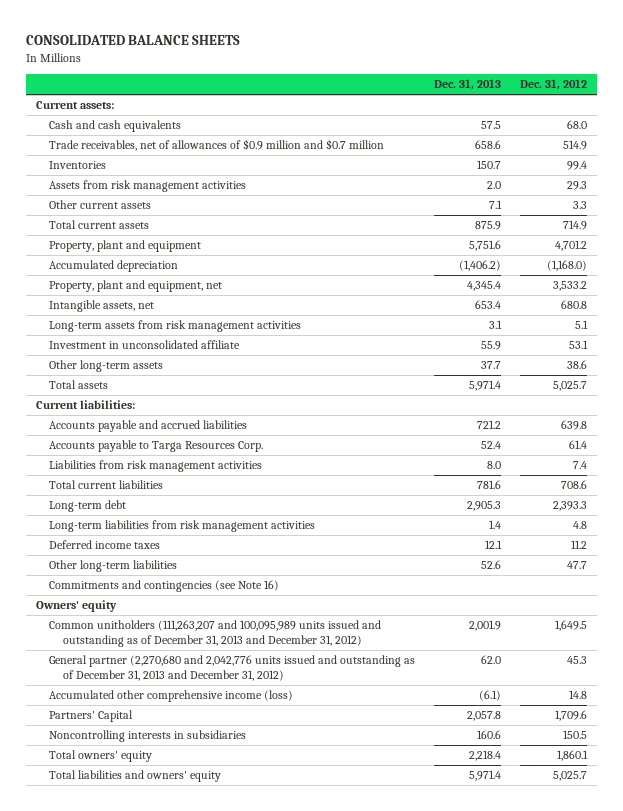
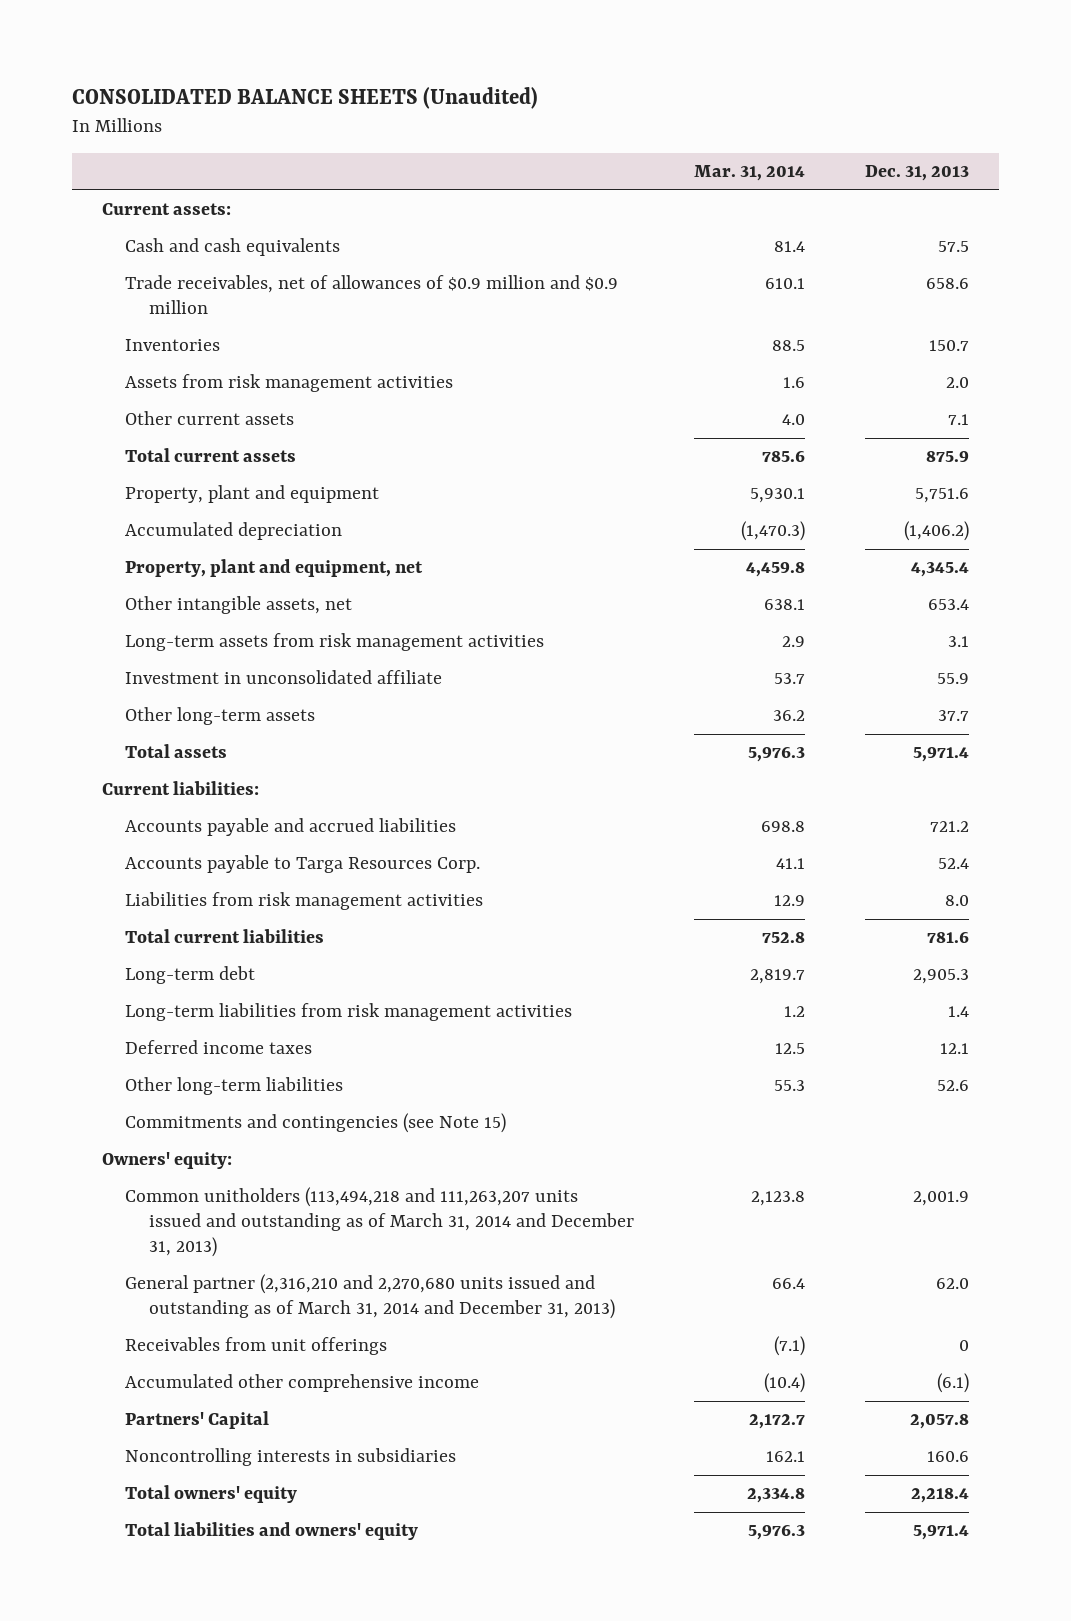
- CONSOLIDATED BALANCE SHEETS
+ CONSOLIDATED BALANCE SHEETS (Unaudited)
- | Dec. 31, 2013 | Dec. 31, 2012
+ | Mar. 31, 2014 | Dec. 31, 2013
- Trade receivables, net of allowances of $0.9 million and $0.7 million | 658.6 | 514.9
+ Trade receivables, net of allowances of $0.9 million and $0.9 million | 610.1 | 658.6
- Intangible assets, net | 653.4 | 680.8
+ Other intangible assets, net | 638.1 | 653.4
- Commitments and contingencies (see Note 16)
- Owners' equity
- Common unitholders (111,263,207 and 100,095,989 units issued and outstanding as of December 31, 2013 and December 31, 2012) | 2,001.9 | 1,649.5
- General partner (2,270,680 and 2,042,776 units issued and outstanding as of December 31, 2013 and December 31, 2012) | 62.0 | 45.3
- Accumulated other comprehensive income (loss) | (6.1) | 14.8
+ Commitments and contingencies (see Note 15)
+ Owners' equity:
+ Common unitholders (113,494,218 and 111,263,207 units issued and outstanding as of March 31, 2014 and December 31, 2013) | 2,123.8 | 2,001.9
+ General partner (2,316,210 and 2,270,680 units issued and outstanding as of March 31, 2014 and December 31, 2013) | 66.4 | 62.0
+ Receivables from unit offerings | (7.1) | 0
+ Accumulated other comprehensive income | (10.4) | (6.1)

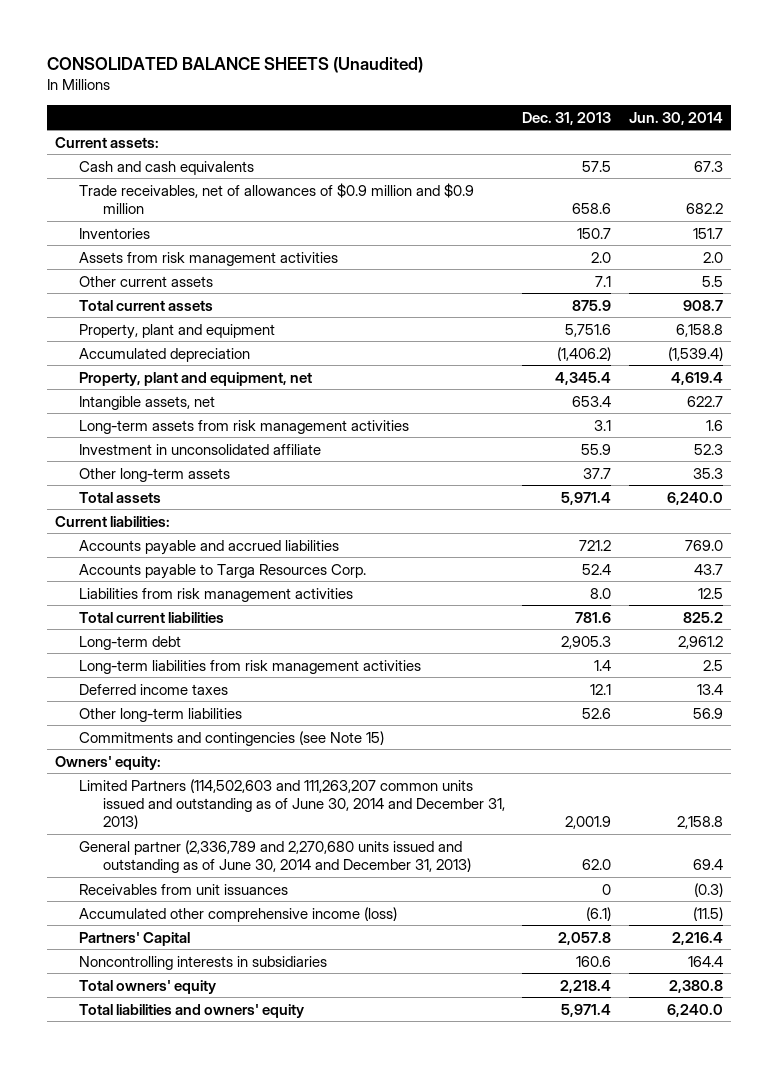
- | Mar. 31, 2014 | Dec. 31, 2013
+ | Dec. 31, 2013 | Jun. 30, 2014
- Other intangible assets, net | 638.1 | 653.4
+ Intangible assets, net | 653.4 | 622.7
- Common unitholders (113,494,218 and 111,263,207 units issued and outstanding as of March 31, 2014 and December 31, 2013) | 2,123.8 | 2,001.9
- General partner (2,316,210 and 2,270,680 units issued and outstanding as of March 31, 2014 and December 31, 2013) | 66.4 | 62.0
- Receivables from unit offerings | (7.1) | 0
- Accumulated other comprehensive income | (10.4) | (6.1)
+ Limited Partners (114,502,603 and 111,263,207 common units issued and outstanding as of June 30, 2014 and December 31, 2013) | 2,001.9 | 2,158.8
+ General partner (2,336,789 and 2,270,680 units issued and outstanding as of June 30, 2014 and December 31, 2013) | 62.0 | 69.4
+ Receivables from unit issuances | 0 | (0.3)
+ Accumulated other comprehensive income (loss) | (6.1) | (11.5)

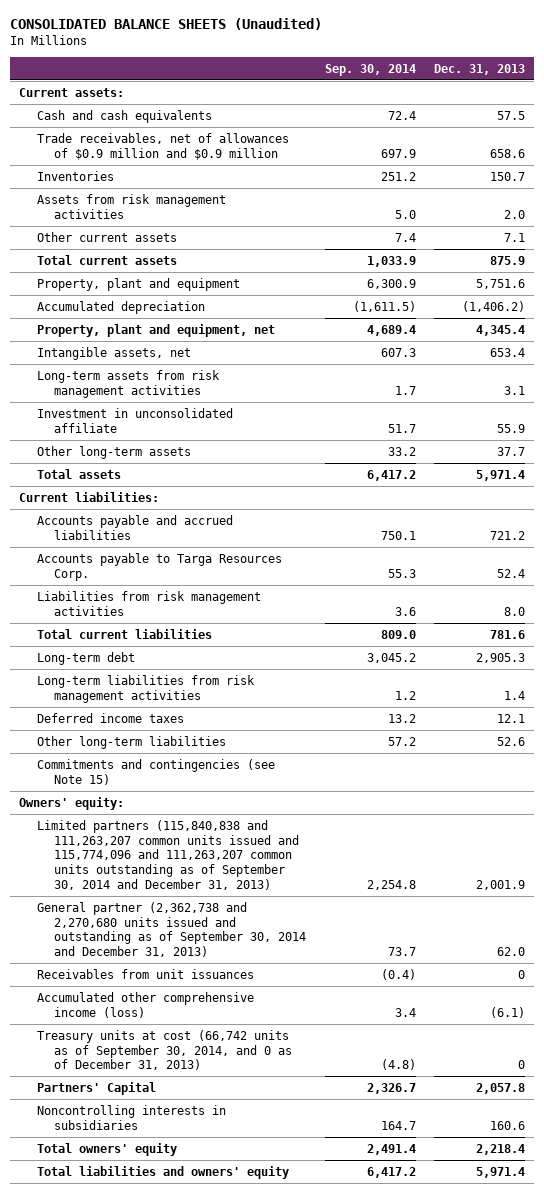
- | Dec. 31, 2013 | Jun. 30, 2014
+ | Sep. 30, 2014 | Dec. 31, 2013
- Limited Partners (114,502,603 and 111,263,207 common units issued and outstanding as of June 30, 2014 and December 31, 2013) | 2,001.9 | 2,158.8
- General partner (2,336,789 and 2,270,680 units issued and outstanding as of June 30, 2014 and December 31, 2013) | 62.0 | 69.4
+ Limited partners (115,840,838 and 111,263,207 common units issued and 115,774,096 and 111,263,207 common units outstanding as of September 30, 2014 and December 31, 2013) | 2,254.8 | 2,001.9
+ General partner (2,362,738 and 2,270,680 units issued and outstanding as of September 30, 2014 and December 31, 2013) | 73.7 | 62.0
+ Treasury units at cost (66,742 units as of September 30, 2014, and 0 as of December 31, 2013) | (4.8) | 0

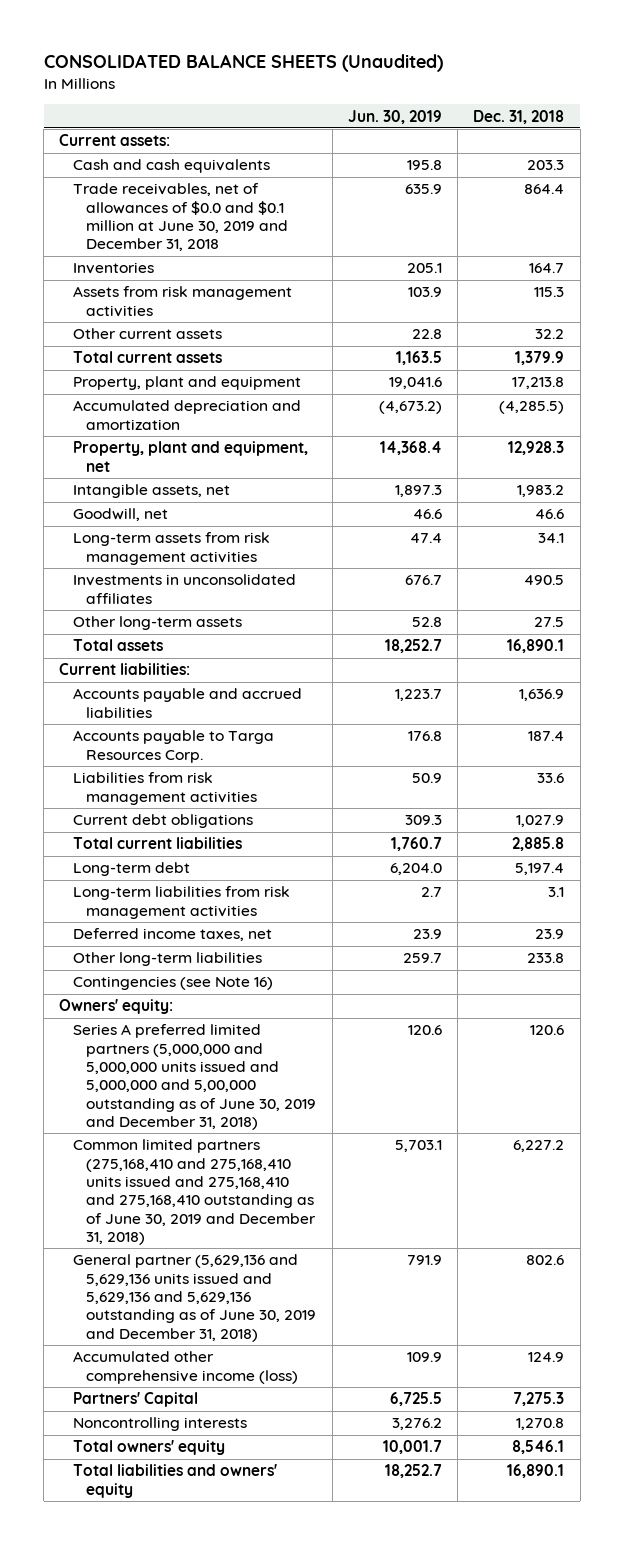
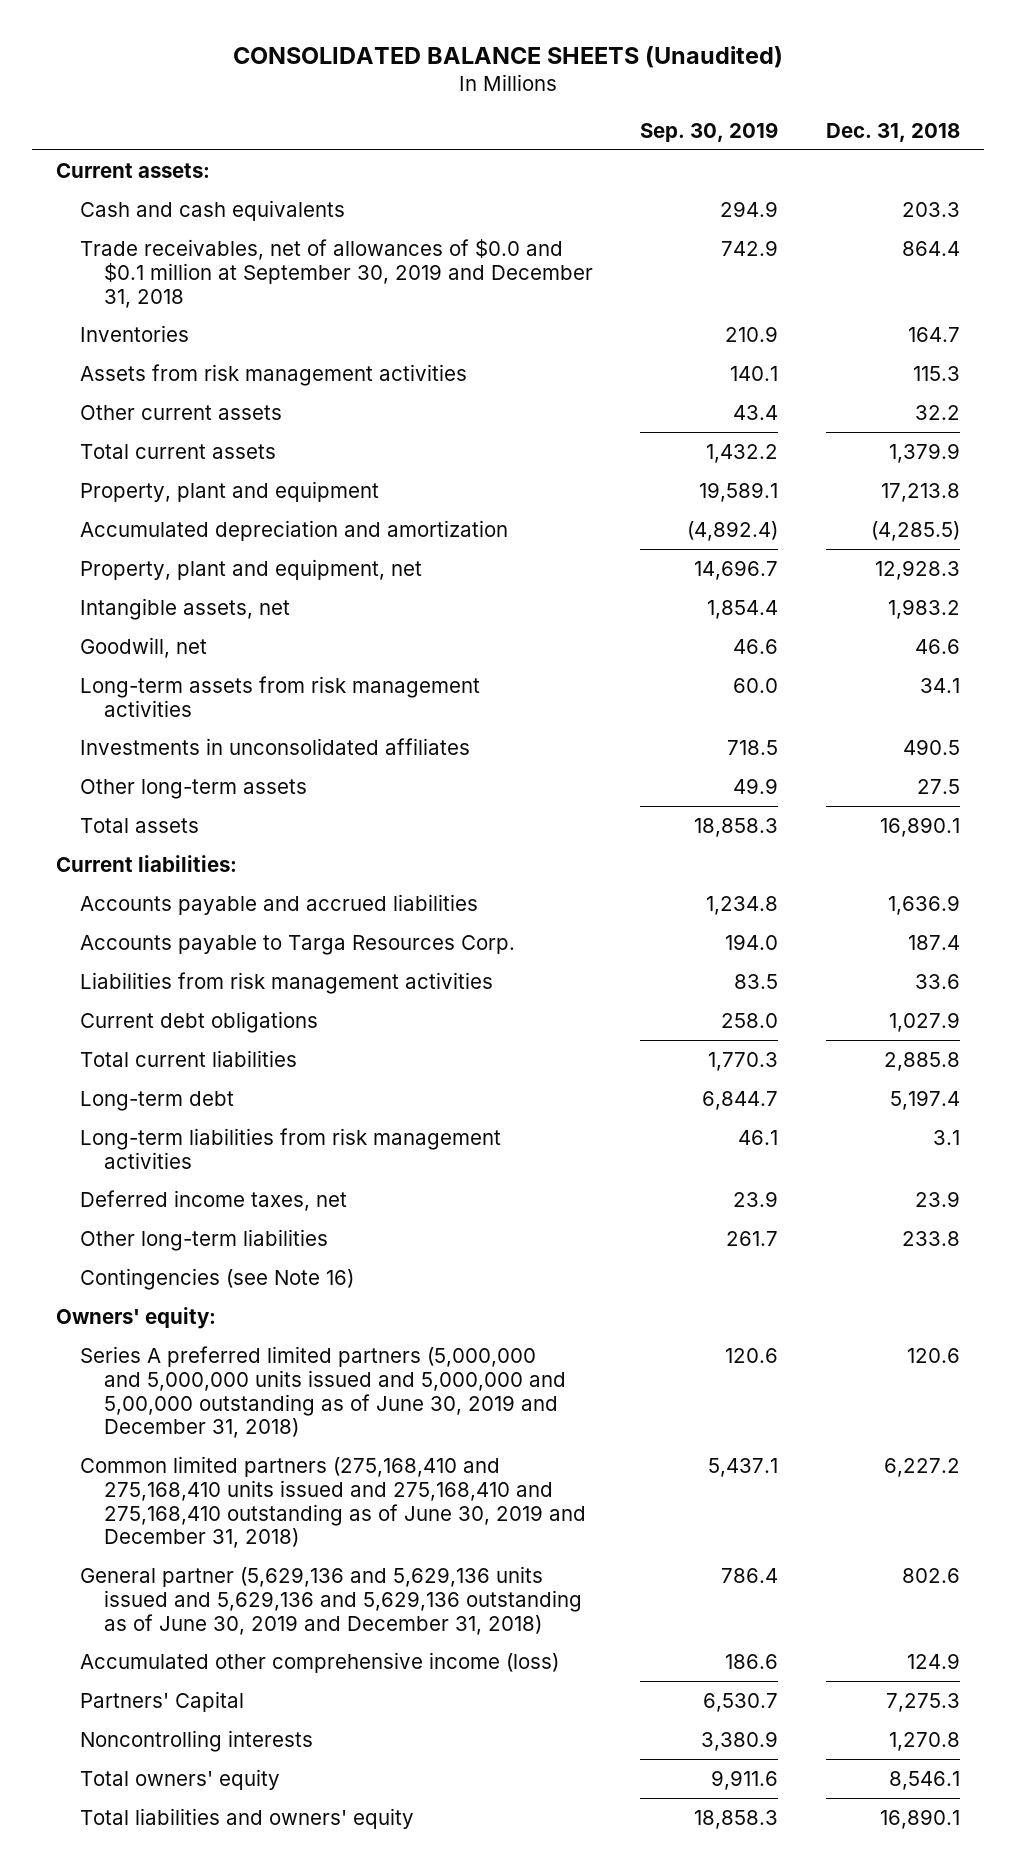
- | Jun. 30, 2019 | Dec. 31, 2018
+ | Sep. 30, 2019 | Dec. 31, 2018
- Trade receivables, net of allowances of $0.0 and $0.1 million at June 30, 2019 and December 31, 2018 | 635.9 | 864.4
+ Trade receivables, net of allowances of $0.0 and $0.1 million at September 30, 2019 and December 31, 2018 | 742.9 | 864.4

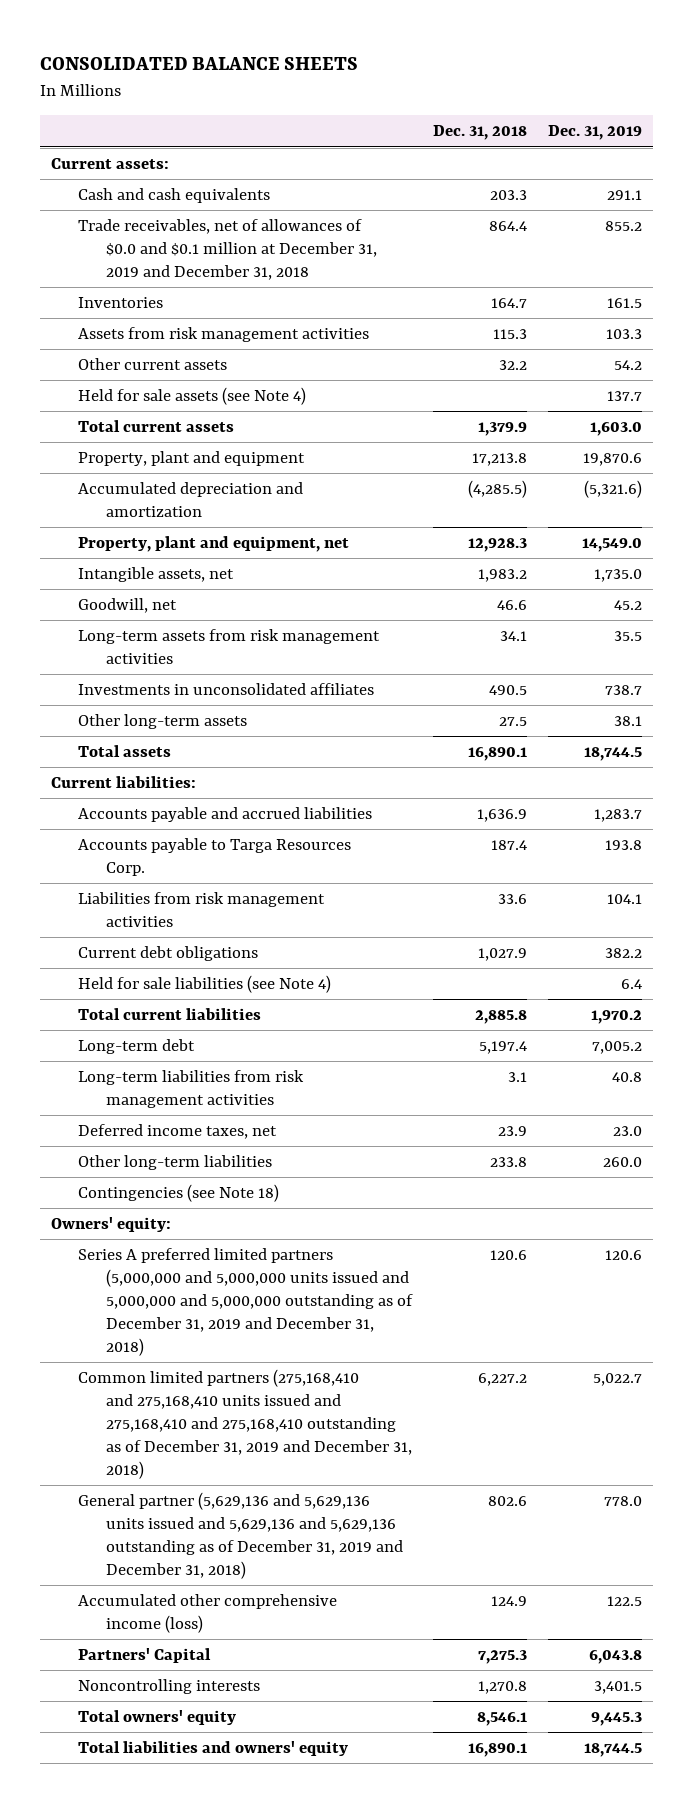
- CONSOLIDATED BALANCE SHEETS (Unaudited)
+ CONSOLIDATED BALANCE SHEETS
- | Sep. 30, 2019 | Dec. 31, 2018
+ | Dec. 31, 2018 | Dec. 31, 2019
- Trade receivables, net of allowances of $0.0 and $0.1 million at September 30, 2019 and December 31, 2018 | 742.9 | 864.4
+ Trade receivables, net of allowances of $0.0 and $0.1 million at December 31, 2019 and December 31, 2018 | 864.4 | 855.2
+ Held for sale assets (see Note 4) | | 137.7
+ Held for sale liabilities (see Note 4) | | 6.4
- Contingencies (see Note 16)
+ Contingencies (see Note 18)
- Series A preferred limited partners (5,000,000 and 5,000,000 units issued and 5,000,000 and 5,00,000 outstanding as of June 30, 2019 and December 31, 2018) | 120.6 | 120.6
- Common limited partners (275,168,410 and 275,168,410 units issued and 275,168,410 and 275,168,410 outstanding as of June 30, 2019 and December 31, 2018) | 5,437.1 | 6,227.2
- General partner (5,629,136 and 5,629,136 units issued and 5,629,136 and 5,629,136 outstanding as of June 30, 2019 and December 31, 2018) | 786.4 | 802.6
+ Series A preferred limited partners (5,000,000 and 5,000,000 units issued and 5,000,000 and 5,000,000 outstanding as of December 31, 2019 and December 31, 2018) | 120.6 | 120.6
+ Common limited partners (275,168,410 and 275,168,410 units issued and 275,168,410 and 275,168,410 outstanding as of December 31, 2019 and December 31, 2018) | 6,227.2 | 5,022.7
+ General partner (5,629,136 and 5,629,136 units issued and 5,629,136 and 5,629,136 outstanding as of December 31, 2019 and December 31, 2018) | 802.6 | 778.0

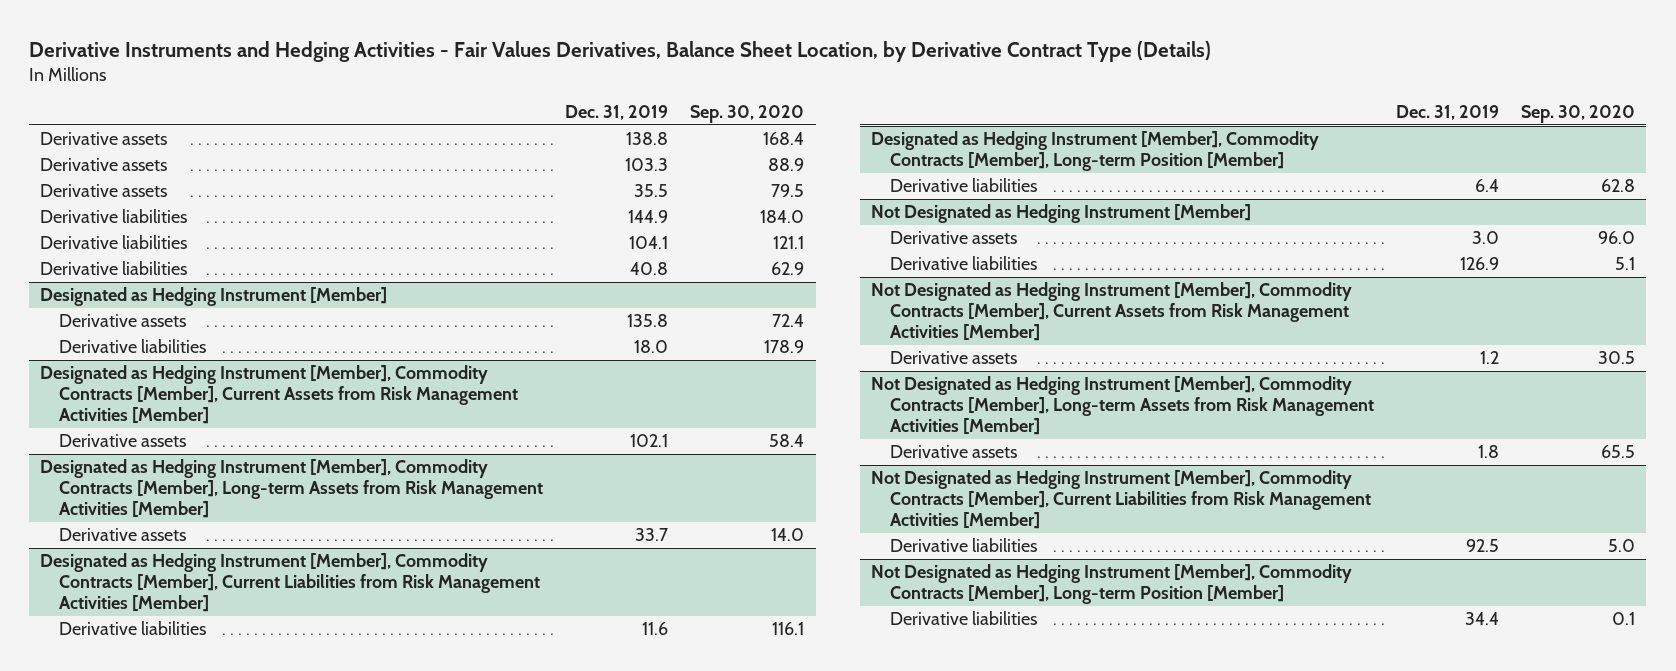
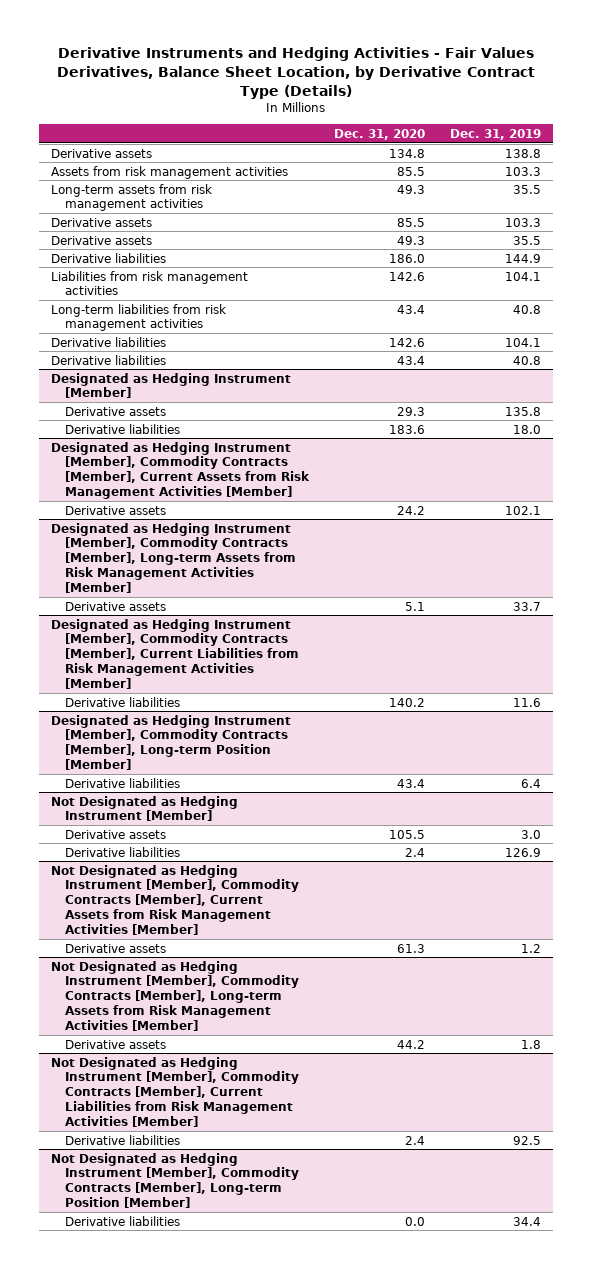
- | Dec. 31, 2019 | Sep. 30, 2020
+ | Dec. 31, 2020 | Dec. 31, 2019
+ Assets from risk management activities | 85.5 | 103.3
+ Long-term assets from risk management activities | 49.3 | 35.5
+ Liabilities from risk management activities | 142.6 | 104.1
+ Long-term liabilities from risk management activities | 43.4 | 40.8

